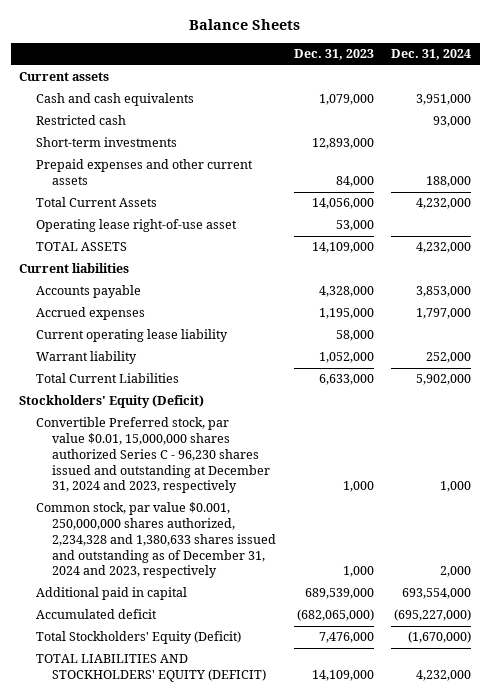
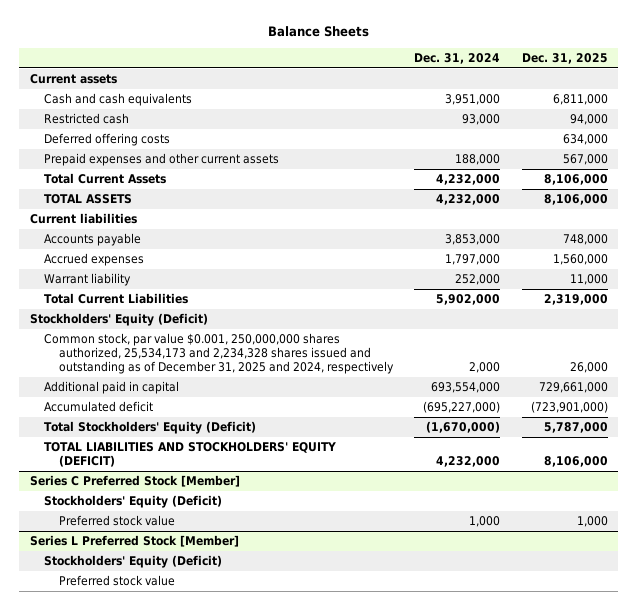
- | Dec. 31, 2023 | Dec. 31, 2024
+ | Dec. 31, 2024 | Dec. 31, 2025
- Short-term investments | 12,893,000 |
+ Deferred offering costs | | 634,000
- Operating lease right-of-use asset | 53,000 |
- Current operating lease liability | 58,000 |
- Convertible Preferred stock, par value $0.01, 15,000,000 shares authorized Series C - 96,230 shares issued and outstanding at December 31, 2024 and 2023, respectively | 1,000 | 1,000
- Common stock, par value $0.001, 250,000,000 shares authorized, 2,234,328 and 1,380,633 shares issued and outstanding as of December 31, 2024 and 2023, respectively | 1,000 | 2,000
+ Common stock, par value $0.001, 250,000,000 shares authorized, 25,534,173 and 2,234,328 shares issued and outstanding as of December 31, 2025 and 2024, respectively | 2,000 | 26,000
+ Series C Preferred Stock [Member]
+ Stockholders' Equity (Deficit)
+ Preferred stock value | 1,000 | 1,000
+ Series L Preferred Stock [Member]
+ Stockholders' Equity (Deficit)
+ Preferred stock value

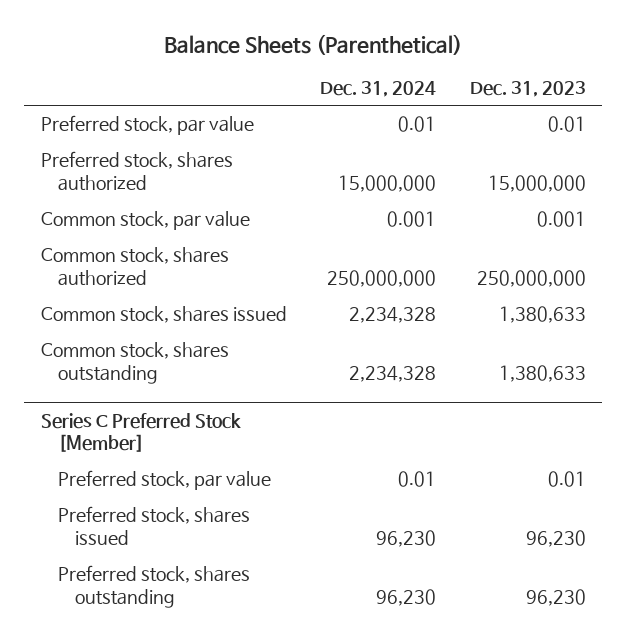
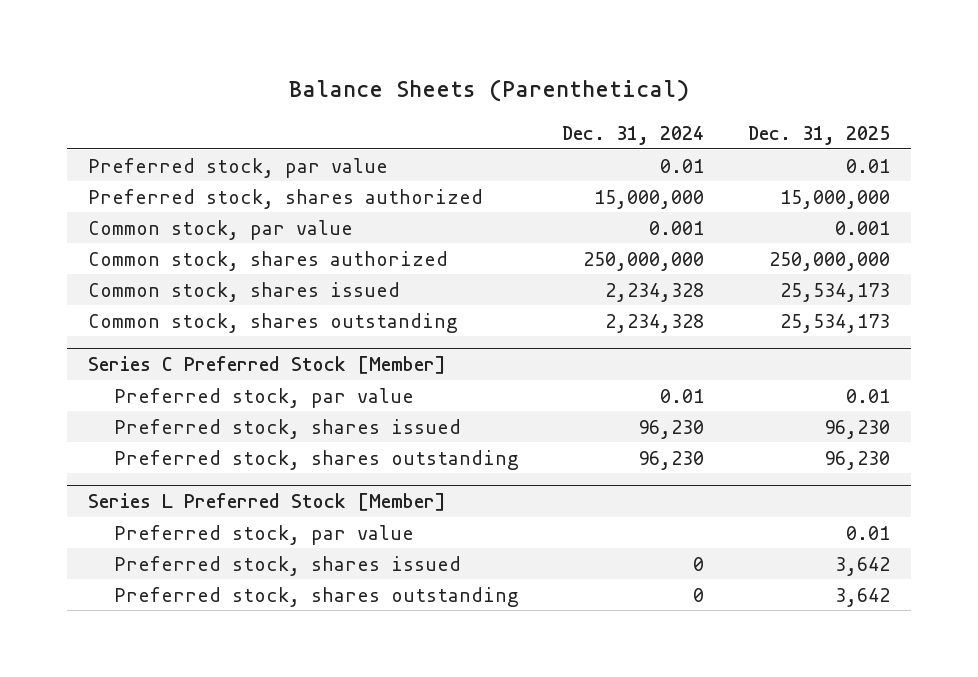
- | Dec. 31, 2024 | Dec. 31, 2023
+ | Dec. 31, 2024 | Dec. 31, 2025
+ Series L Preferred Stock [Member]
+ Preferred stock, par value | | 0.01
+ Preferred stock, shares issued | 0 | 3,642
+ Preferred stock, shares outstanding | 0 | 3,642

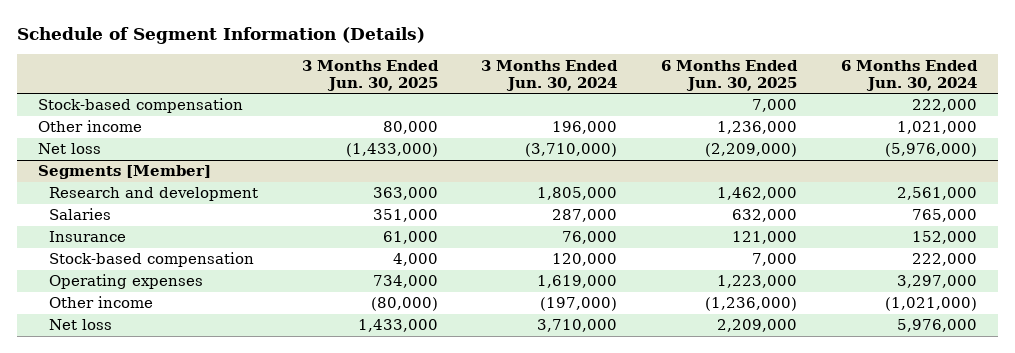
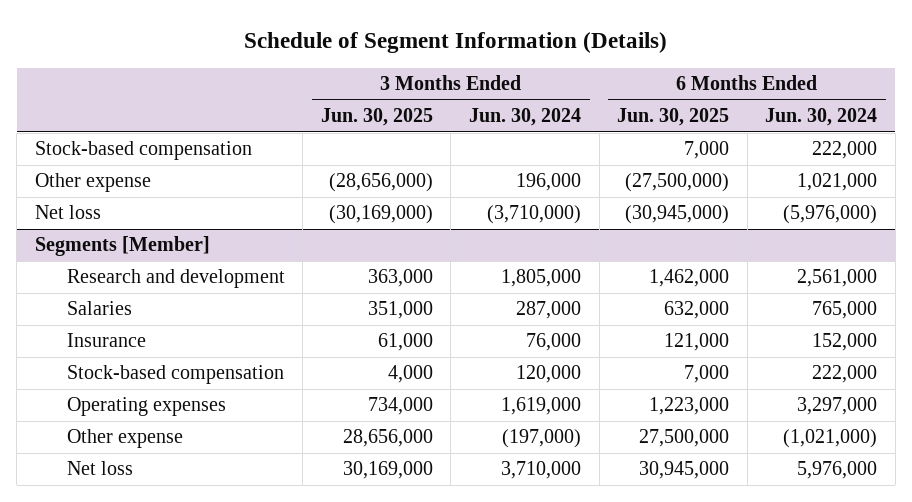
- Other income | 80,000 | 196,000 | 1,236,000 | 1,021,000
- Net loss | (1,433,000) | (3,710,000) | (2,209,000) | (5,976,000)
+ Other expense | (28,656,000) | 196,000 | (27,500,000) | 1,021,000
+ Net loss | (30,169,000) | (3,710,000) | (30,945,000) | (5,976,000)
@ Segments [Member]
- Other income | (80,000) | (197,000) | (1,236,000) | (1,021,000)
- Net loss | 1,433,000 | 3,710,000 | 2,209,000 | 5,976,000
+ Other expense | 28,656,000 | (197,000) | 27,500,000 | (1,021,000)
+ Net loss | 30,169,000 | 3,710,000 | 30,945,000 | 5,976,000

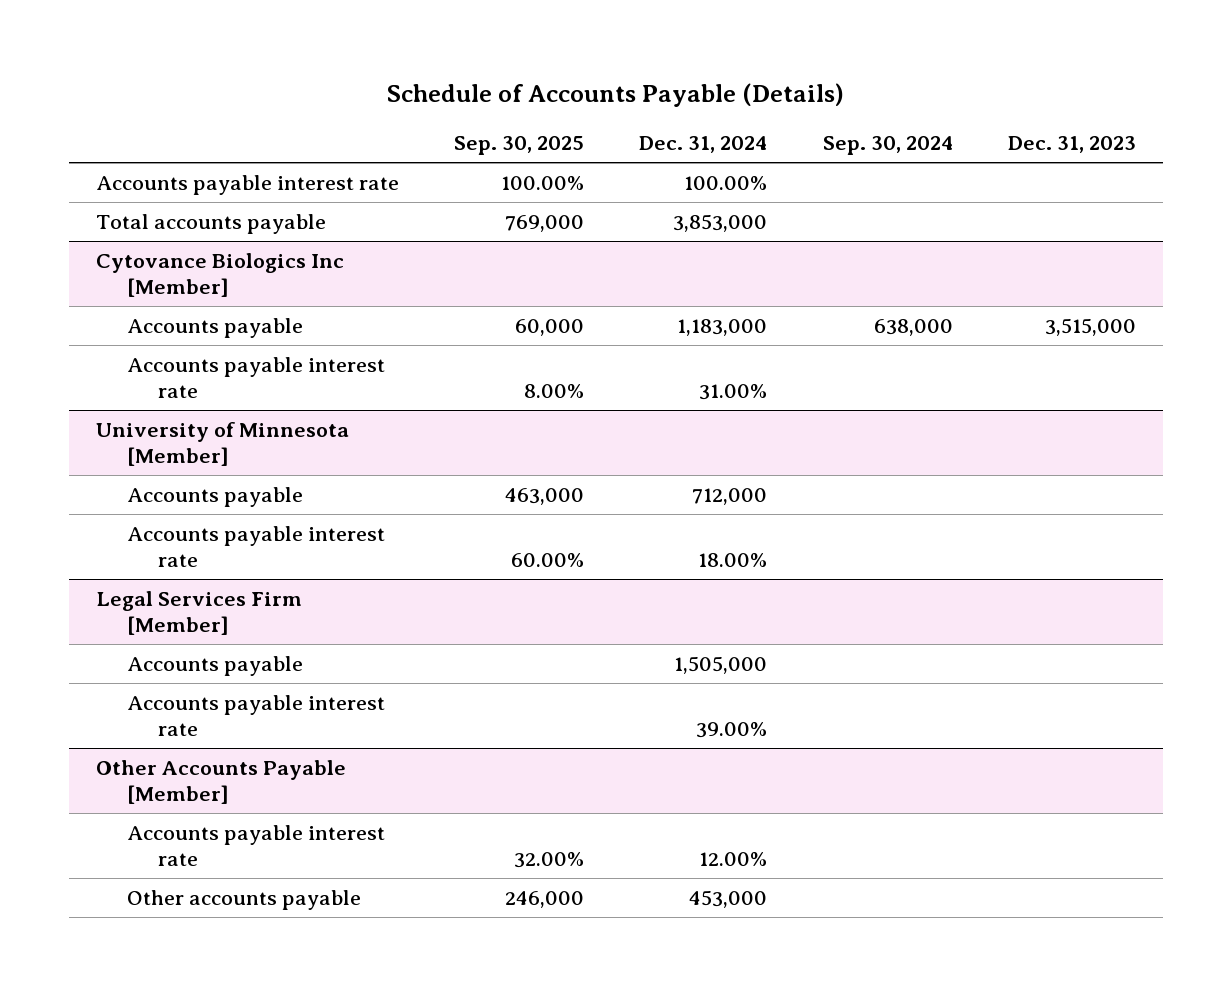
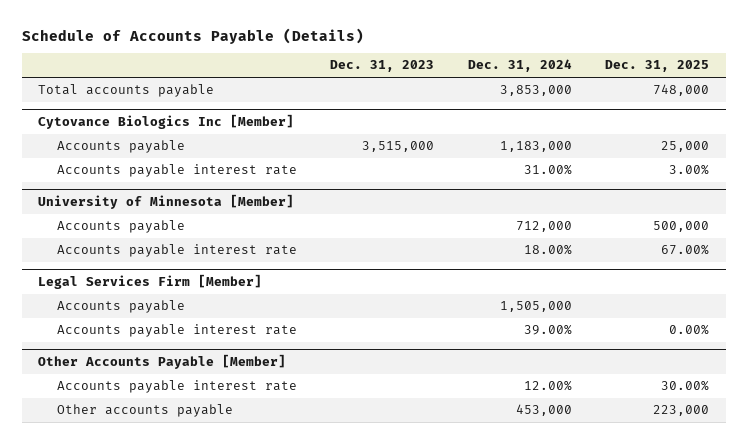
- | Sep. 30, 2025 | Dec. 31, 2024 | Sep. 30, 2024 | Dec. 31, 2023
+ | Dec. 31, 2023 | Dec. 31, 2024 | Dec. 31, 2025
- Accounts payable interest rate | 100.00% | 100.00% | |

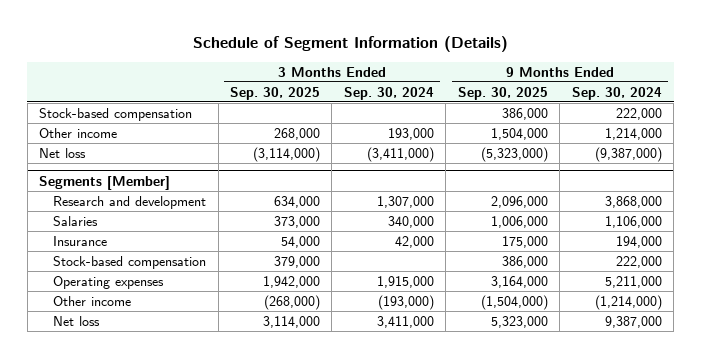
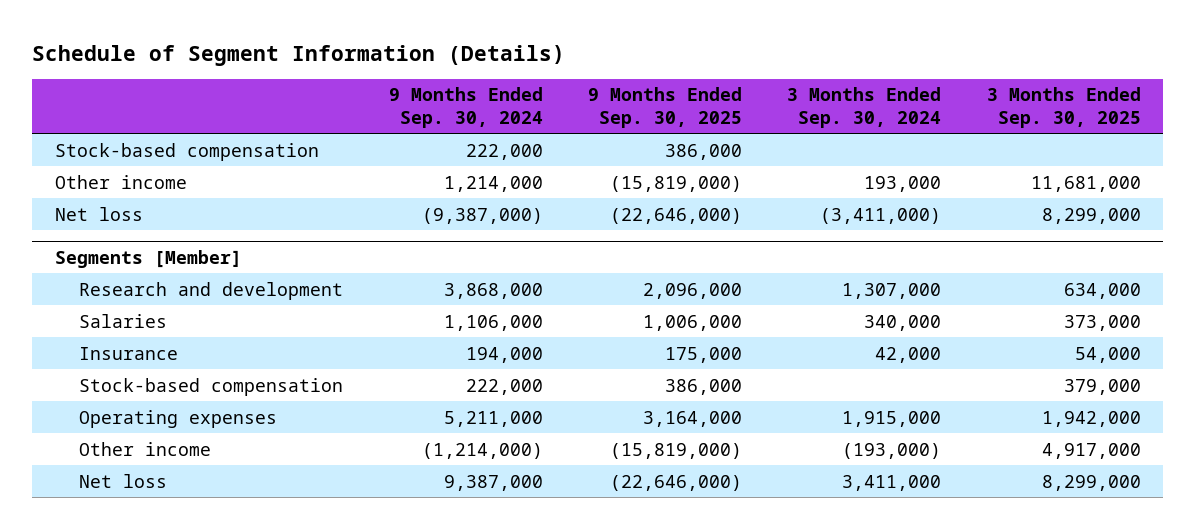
- | 3 Months Ended Sep. 30, 2025 | 3 Months Ended Sep. 30, 2024 | 9 Months Ended Sep. 30, 2025 | 9 Months Ended Sep. 30, 2024
+ | 9 Months Ended Sep. 30, 2024 | 9 Months Ended Sep. 30, 2025 | 3 Months Ended Sep. 30, 2024 | 3 Months Ended Sep. 30, 2025
- Other income | 268,000 | 193,000 | 1,504,000 | 1,214,000
- Net loss | (3,114,000) | (3,411,000) | (5,323,000) | (9,387,000)
+ Other income | 1,214,000 | (15,819,000) | 193,000 | 11,681,000
+ Net loss | (9,387,000) | (22,646,000) | (3,411,000) | 8,299,000
@ Segments [Member]
- Other income | (268,000) | (193,000) | (1,504,000) | (1,214,000)
- Net loss | 3,114,000 | 3,411,000 | 5,323,000 | 9,387,000
+ Other income | (1,214,000) | (15,819,000) | (193,000) | 4,917,000
+ Net loss | 9,387,000 | (22,646,000) | 3,411,000 | 8,299,000

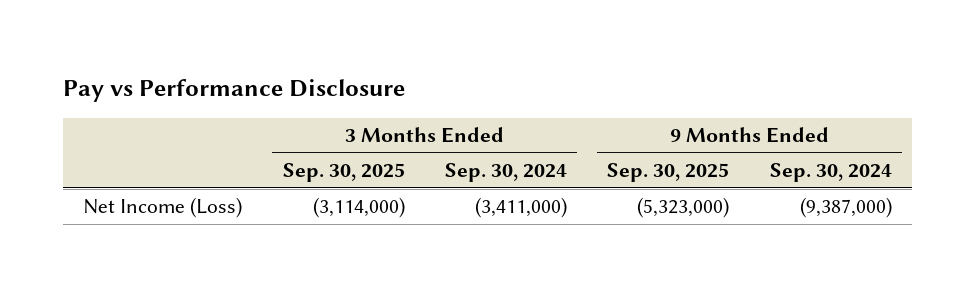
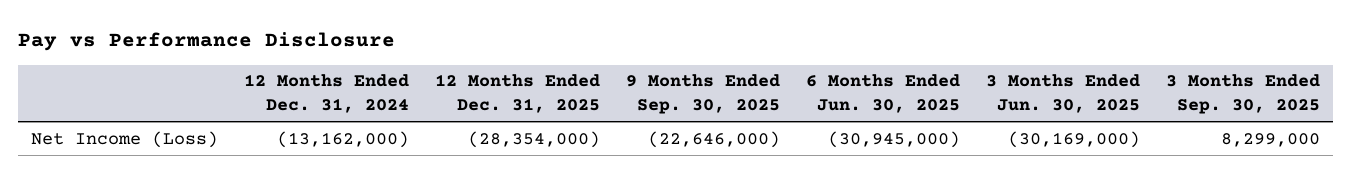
- | 3 Months Ended Sep. 30, 2025 | 3 Months Ended Sep. 30, 2024 | 9 Months Ended Sep. 30, 2025 | 9 Months Ended Sep. 30, 2024
+ | 12 Months Ended Dec. 31, 2024 | 12 Months Ended Dec. 31, 2025 | 9 Months Ended Sep. 30, 2025 | 6 Months Ended Jun. 30, 2025 | 3 Months Ended Jun. 30, 2025 | 3 Months Ended Sep. 30, 2025
- Net Income (Loss) | (3,114,000) | (3,411,000) | (5,323,000) | (9,387,000)
+ Net Income (Loss) | (13,162,000) | (28,354,000) | (22,646,000) | (30,945,000) | (30,169,000) | 8,299,000

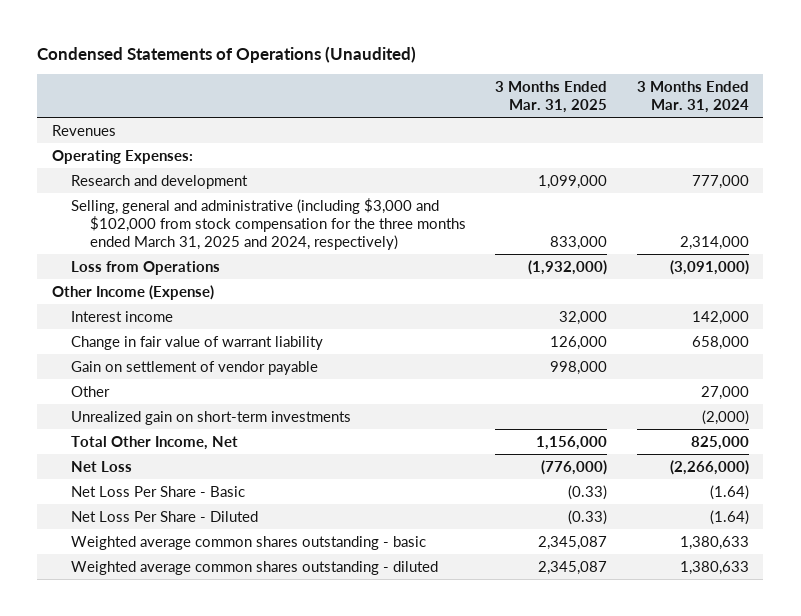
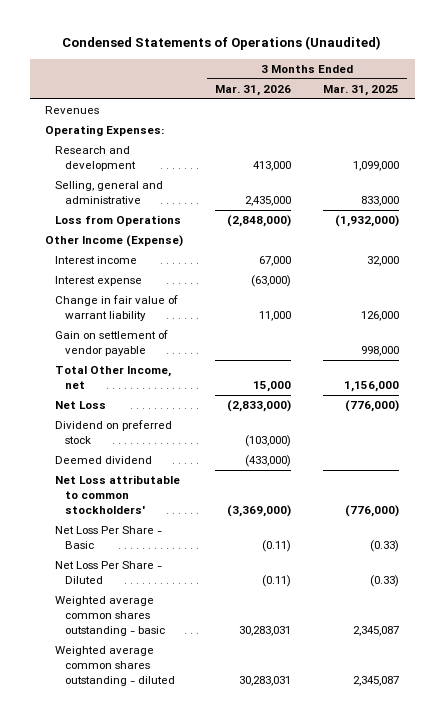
- | 3 Months Ended Mar. 31, 2025 | 3 Months Ended Mar. 31, 2024
+ | 3 Months Ended Mar. 31, 2026 | 3 Months Ended Mar. 31, 2025
- Selling, general and administrative (including $3,000 and $102,000 from stock compensation for the three months ended March 31, 2025 and 2024, respectively) | 833,000 | 2,314,000
+ Selling, general and administrative | 2,435,000 | 833,000
+ Interest expense | (63,000) |
- Other | | 27,000
- Unrealized gain on short-term investments | | (2,000)
- Total Other Income, Net | 1,156,000 | 825,000
+ Total Other Income, net | 15,000 | 1,156,000
+ Dividend on preferred stock | (103,000) |
+ Deemed dividend | (433,000) |
+ Net Loss attributable to common stockholders' | (3,369,000) | (776,000)

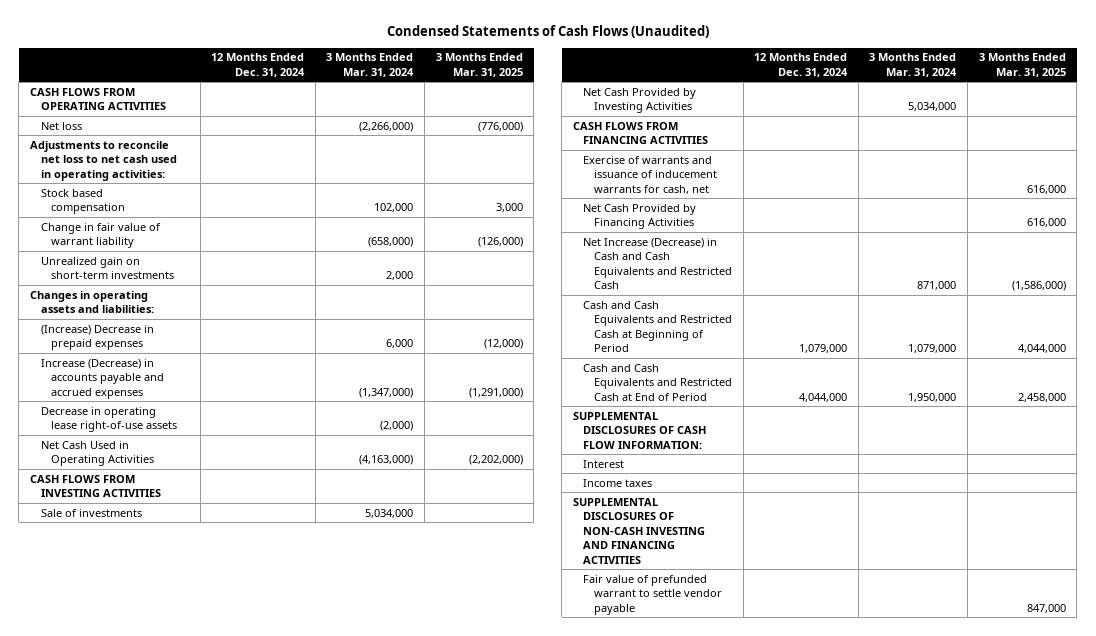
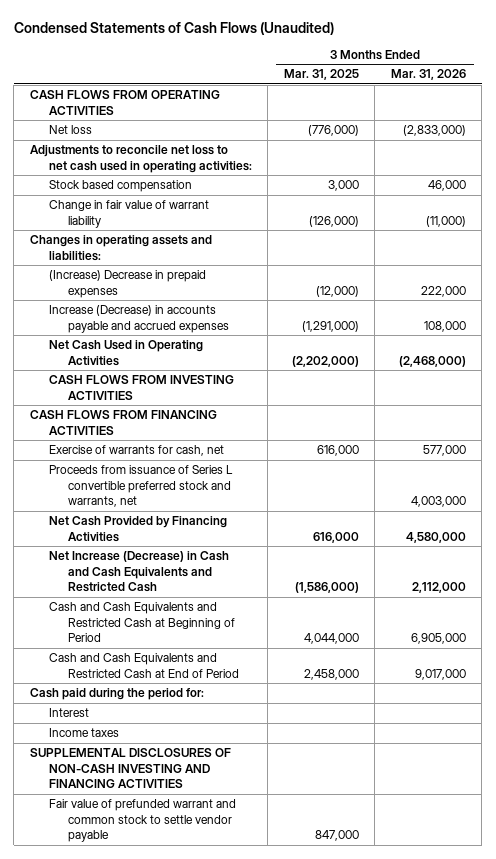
- | 12 Months Ended Dec. 31, 2024 | 3 Months Ended Mar. 31, 2024 | 3 Months Ended Mar. 31, 2025
+ | 3 Months Ended Mar. 31, 2025 | 3 Months Ended Mar. 31, 2026
- Unrealized gain on short-term investments | | 2,000 |
- Decrease in operating lease right-of-use assets | | (2,000) |
- Sale of investments | | 5,034,000 |
- Net Cash Provided by Investing Activities | | 5,034,000 |
- Exercise of warrants and issuance of inducement warrants for cash, net | | | 616,000
+ Exercise of warrants for cash, net | 616,000 | 577,000
+ Proceeds from issuance of Series L convertible preferred stock and warrants, net | | 4,003,000
- SUPPLEMENTAL DISCLOSURES OF CASH FLOW INFORMATION:
+ Cash paid during the period for:
- Fair value of prefunded warrant to settle vendor payable | | | 847,000
+ Fair value of prefunded warrant and common stock to settle vendor payable | 847,000 |

